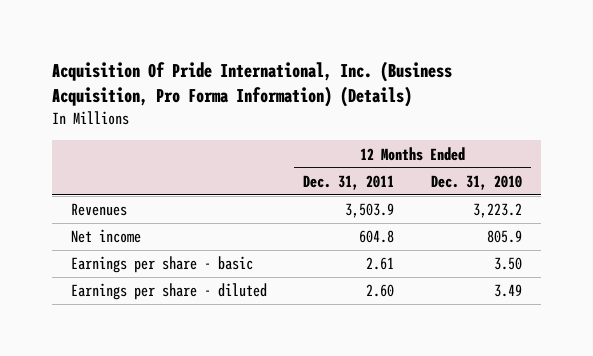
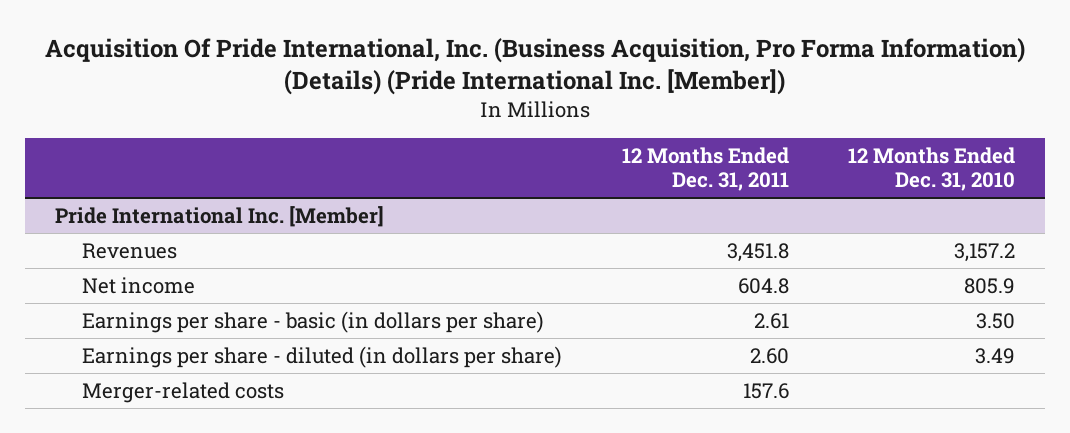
- Acquisition Of Pride International, Inc. (Business Acquisition, Pro Forma Information) (Details)
+ Acquisition Of Pride International, Inc. (Business Acquisition, Pro Forma Information) (Details) (Pride International Inc. [Member])
- Revenues | 3,503.9 | 3,223.2
+ Pride International Inc. [Member]
+ Revenues | 3,451.8 | 3,157.2
- Earnings per share - basic | 2.61 | 3.50
- Earnings per share - diluted | 2.60 | 3.49
+ Earnings per share - basic (in dollars per share) | 2.61 | 3.50
+ Earnings per share - diluted (in dollars per share) | 2.60 | 3.49
+ Merger-related costs | 157.6 |

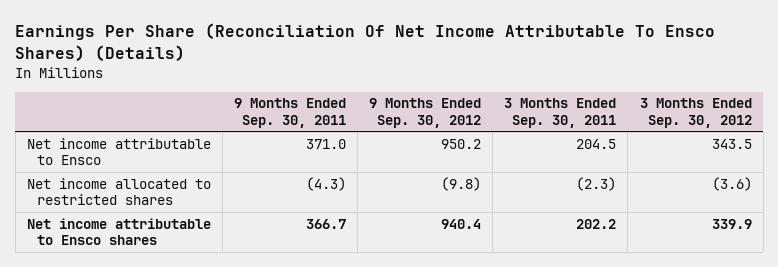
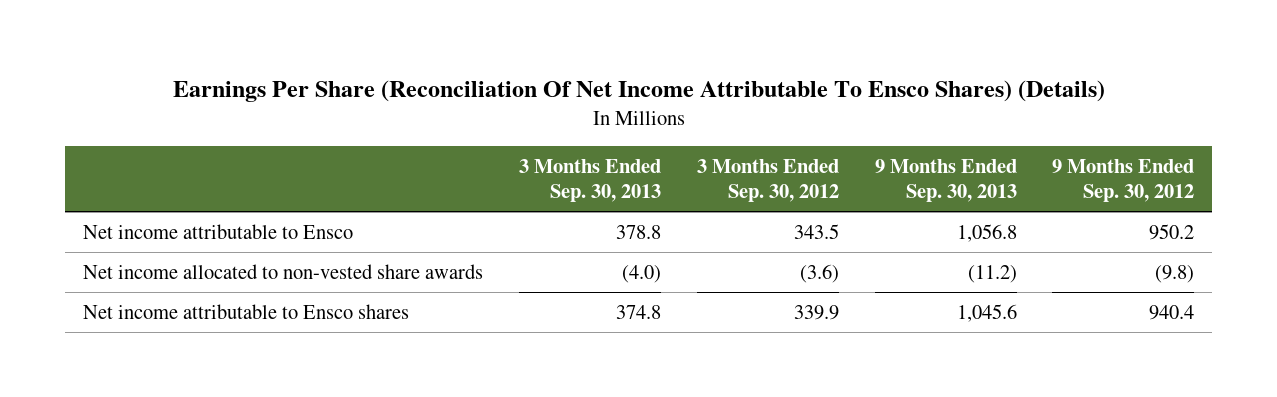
- | 9 Months Ended Sep. 30, 2011 | 9 Months Ended Sep. 30, 2012 | 3 Months Ended Sep. 30, 2011 | 3 Months Ended Sep. 30, 2012
+ | 3 Months Ended Sep. 30, 2013 | 3 Months Ended Sep. 30, 2012 | 9 Months Ended Sep. 30, 2013 | 9 Months Ended Sep. 30, 2012
- Net income allocated to restricted shares | (4.3) | (9.8) | (2.3) | (3.6)
+ Net income allocated to non-vested share awards | (4.0) | (3.6) | (11.2) | (9.8)

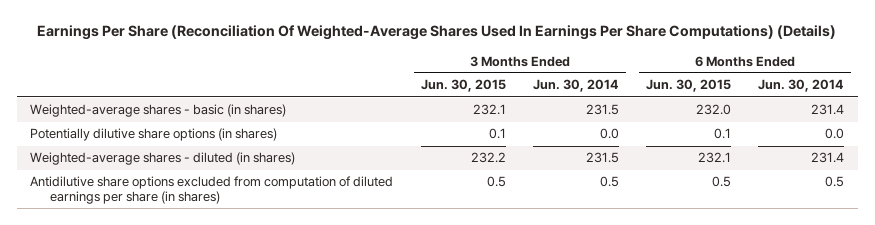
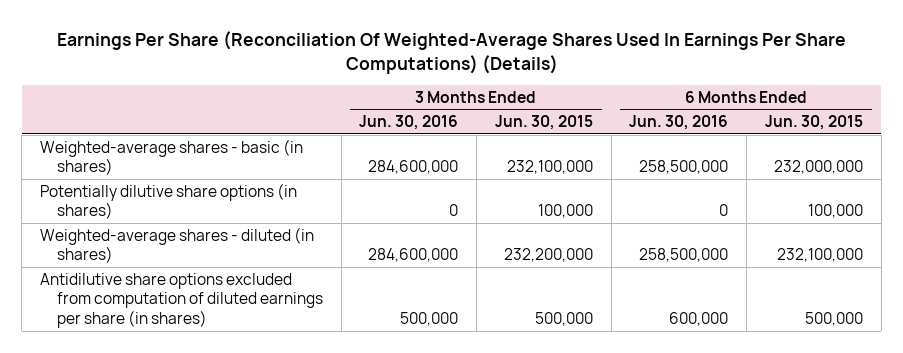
- | 3 Months Ended Jun. 30, 2015 | 3 Months Ended Jun. 30, 2014 | 6 Months Ended Jun. 30, 2015 | 6 Months Ended Jun. 30, 2014
+ | 3 Months Ended Jun. 30, 2016 | 3 Months Ended Jun. 30, 2015 | 6 Months Ended Jun. 30, 2016 | 6 Months Ended Jun. 30, 2015
- Weighted-average shares - basic (in shares) | 232.1 | 231.5 | 232.0 | 231.4
- Potentially dilutive share options (in shares) | 0.1 | 0.0 | 0.1 | 0.0
- Weighted-average shares - diluted (in shares) | 232.2 | 231.5 | 232.1 | 231.4
- Antidilutive share options excluded from computation of diluted earnings per share (in shares) | 0.5 | 0.5 | 0.5 | 0.5
+ Weighted-average shares - basic (in shares) | 284,600,000 | 232,100,000 | 258,500,000 | 232,000,000
+ Potentially dilutive share options (in shares) | 0 | 100,000 | 0 | 100,000
+ Weighted-average shares - diluted (in shares) | 284,600,000 | 232,200,000 | 258,500,000 | 232,100,000
+ Antidilutive share options excluded from computation of diluted earnings per share (in shares) | 500,000 | 500,000 | 600,000 | 500,000

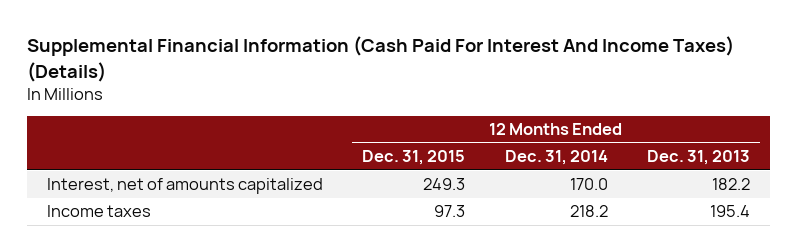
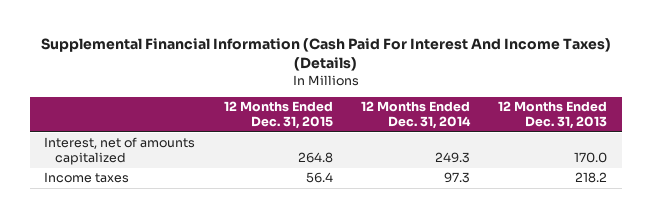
- Interest, net of amounts capitalized | 249.3 | 170.0 | 182.2
- Income taxes | 97.3 | 218.2 | 195.4
+ Interest, net of amounts capitalized | 264.8 | 249.3 | 170.0
+ Income taxes | 56.4 | 97.3 | 218.2

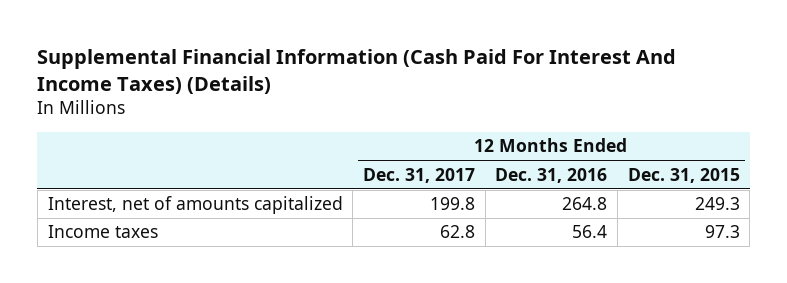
- | 12 Months Ended Dec. 31, 2015 | 12 Months Ended Dec. 31, 2014 | 12 Months Ended Dec. 31, 2013
+ | 12 Months Ended Dec. 31, 2017 | 12 Months Ended Dec. 31, 2016 | 12 Months Ended Dec. 31, 2015
- Interest, net of amounts capitalized | 264.8 | 249.3 | 170.0
- Income taxes | 56.4 | 97.3 | 218.2
+ Interest, net of amounts capitalized | 199.8 | 264.8 | 249.3
+ Income taxes | 62.8 | 56.4 | 97.3

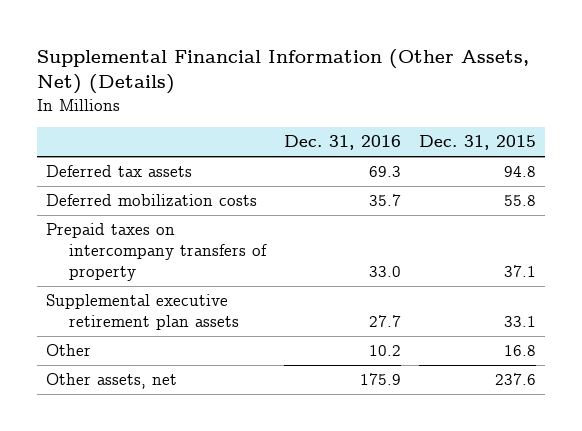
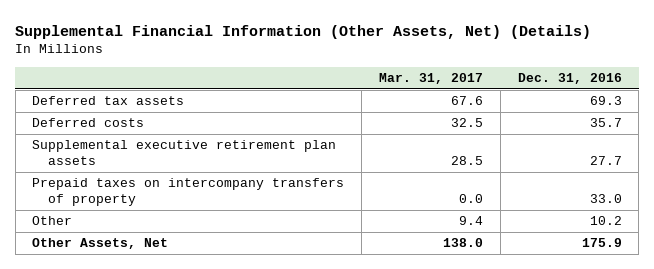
- | Dec. 31, 2016 | Dec. 31, 2015
+ | Mar. 31, 2017 | Dec. 31, 2016
- Deferred mobilization costs | 35.7 | 55.8
+ Deferred costs | 32.5 | 35.7
moved down: Prepaid taxes on intercompany transfers of property | 0.0 | 33.0
- Other assets, net | 175.9 | 237.6
+ Other Assets, Net | 138.0 | 175.9

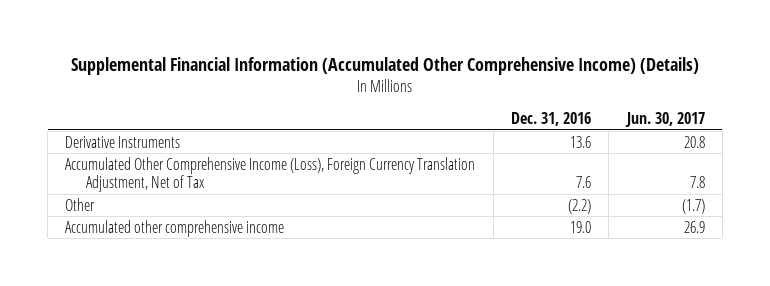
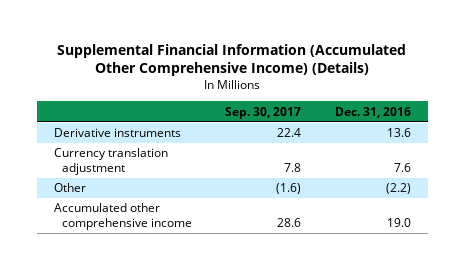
- | Dec. 31, 2016 | Jun. 30, 2017
+ | Sep. 30, 2017 | Dec. 31, 2016
- Derivative Instruments | 13.6 | 20.8
- Accumulated Other Comprehensive Income (Loss), Foreign Currency Translation Adjustment, Net of Tax | 7.6 | 7.8
+ Derivative instruments | 22.4 | 13.6
+ Currency translation adjustment | 7.8 | 7.6

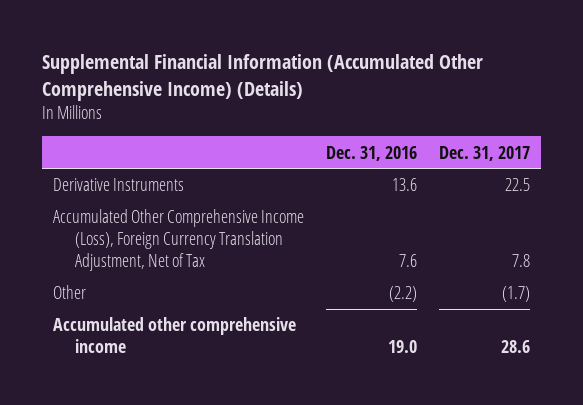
- | Sep. 30, 2017 | Dec. 31, 2016
+ | Dec. 31, 2016 | Dec. 31, 2017
- Derivative instruments | 22.4 | 13.6
- Currency translation adjustment | 7.8 | 7.6
+ Derivative Instruments | 13.6 | 22.5
+ Accumulated Other Comprehensive Income (Loss), Foreign Currency Translation Adjustment, Net of Tax | 7.6 | 7.8

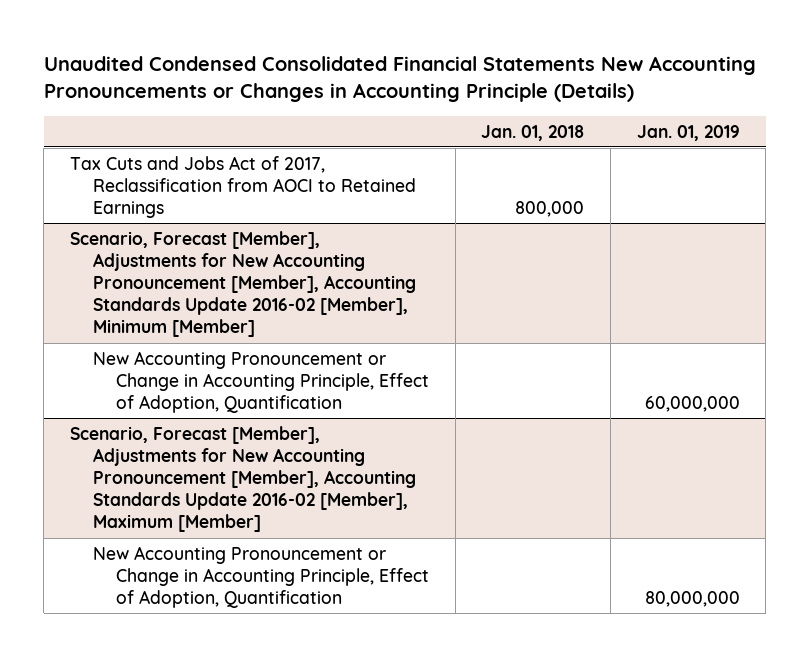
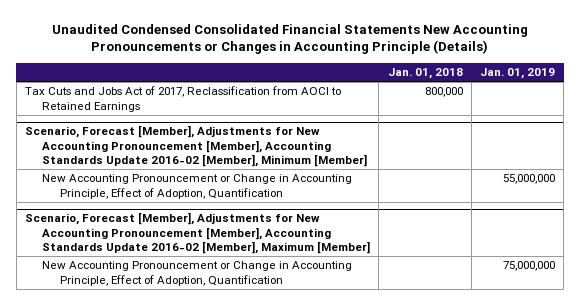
@ Scenario, Forecast [Member], Adjustments for New Accounting Pronouncement [Member], Accounting Standards Update 2016-02 [Member], Minimum [Member]
- New Accounting Pronouncement or Change in Accounting Principle, Effect of Adoption, Quantification | | 60,000,000
+ New Accounting Pronouncement or Change in Accounting Principle, Effect of Adoption, Quantification | | 55,000,000
@ Scenario, Forecast [Member], Adjustments for New Accounting Pronouncement [Member], Accounting Standards Update 2016-02 [Member], Maximum [Member]
- New Accounting Pronouncement or Change in Accounting Principle, Effect of Adoption, Quantification | | 80,000,000
+ New Accounting Pronouncement or Change in Accounting Principle, Effect of Adoption, Quantification | | 75,000,000

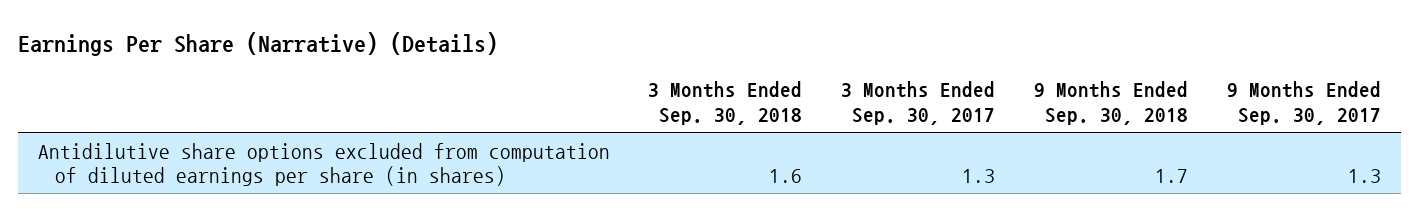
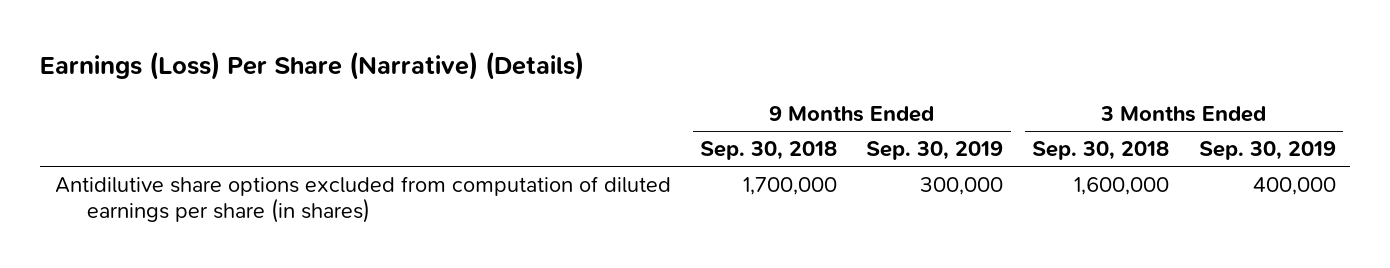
- Earnings Per Share (Narrative) (Details)
+ Earnings (Loss) Per Share (Narrative) (Details)
- | 3 Months Ended Sep. 30, 2018 | 3 Months Ended Sep. 30, 2017 | 9 Months Ended Sep. 30, 2018 | 9 Months Ended Sep. 30, 2017
+ | 9 Months Ended Sep. 30, 2018 | 9 Months Ended Sep. 30, 2019 | 3 Months Ended Sep. 30, 2018 | 3 Months Ended Sep. 30, 2019
- Antidilutive share options excluded from computation of diluted earnings per share (in shares) | 1.6 | 1.3 | 1.7 | 1.3
+ Antidilutive share options excluded from computation of diluted earnings per share (in shares) | 1,700,000 | 300,000 | 1,600,000 | 400,000

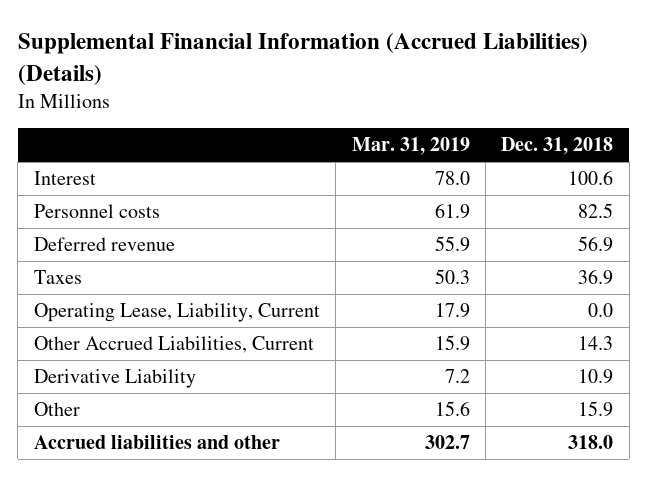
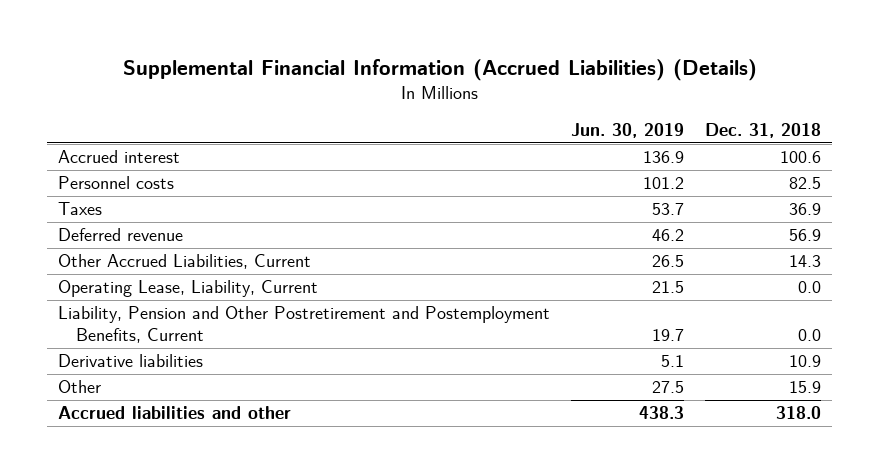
- | Mar. 31, 2019 | Dec. 31, 2018
+ | Jun. 30, 2019 | Dec. 31, 2018
- Interest | 78.0 | 100.6
+ Accrued interest | 136.9 | 100.6
moved down: Deferred revenue | 46.2 | 56.9
- Derivative Liability | 7.2 | 10.9
moved down: Operating Lease, Liability, Current | 21.5 | 0.0
+ Liability, Pension and Other Postretirement and Postemployment Benefits, Current | 19.7 | 0.0
+ Derivative liabilities | 5.1 | 10.9

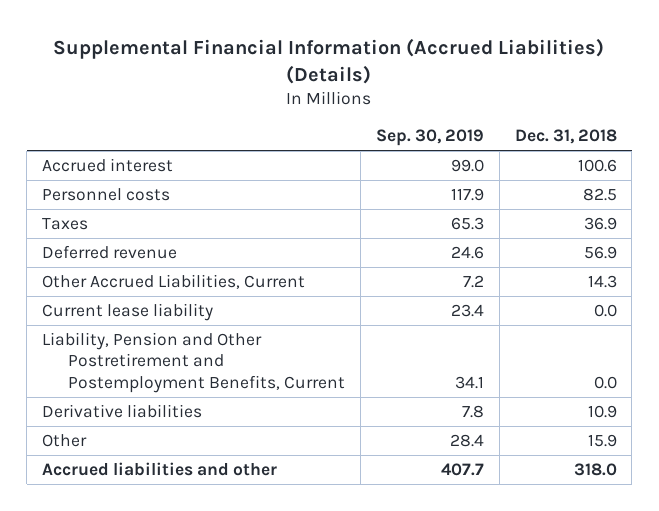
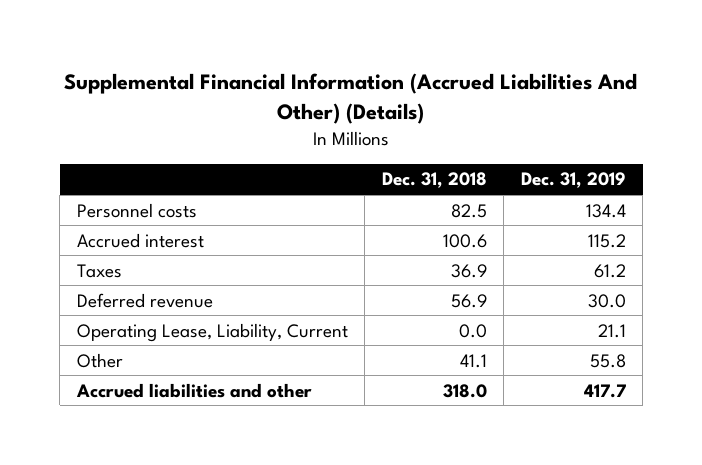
- Supplemental Financial Information (Accrued Liabilities) (Details)
+ Supplemental Financial Information (Accrued Liabilities And Other) (Details)
- | Sep. 30, 2019 | Dec. 31, 2018
+ | Dec. 31, 2018 | Dec. 31, 2019
moved down: Accrued interest | 100.6 | 115.2
- Other Accrued Liabilities, Current | 7.2 | 14.3
- Current lease liability | 23.4 | 0.0
- Liability, Pension and Other Postretirement and Postemployment Benefits, Current | 34.1 | 0.0
- Derivative liabilities | 7.8 | 10.9
- Other | 28.4 | 15.9
+ Operating Lease, Liability, Current | 0.0 | 21.1
+ Other | 41.1 | 55.8

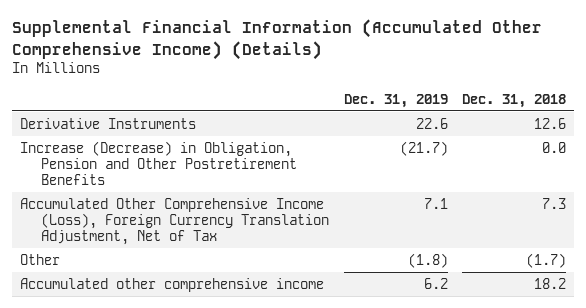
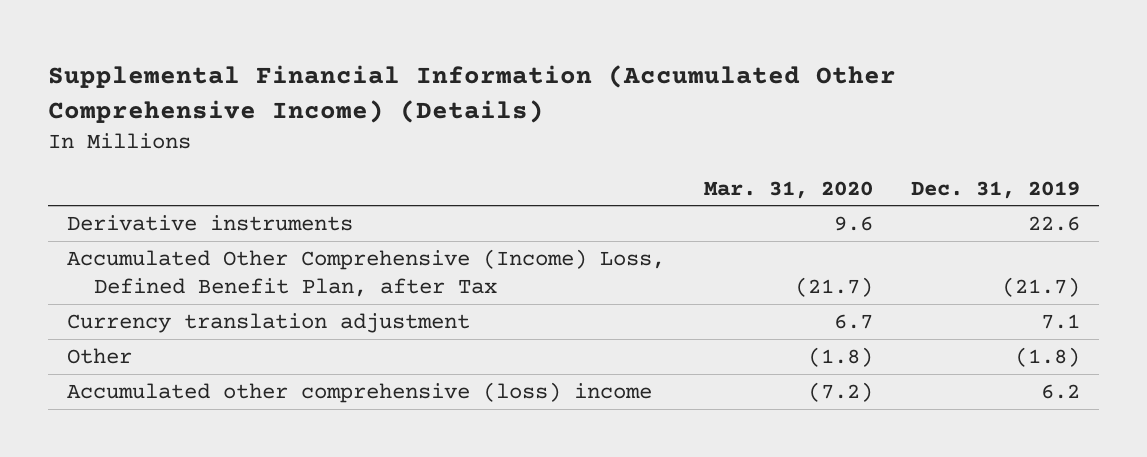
- | Dec. 31, 2019 | Dec. 31, 2018
+ | Mar. 31, 2020 | Dec. 31, 2019
- Derivative Instruments | 22.6 | 12.6
- Increase (Decrease) in Obligation, Pension and Other Postretirement Benefits | (21.7) | 0.0
- Accumulated Other Comprehensive Income (Loss), Foreign Currency Translation Adjustment, Net of Tax | 7.1 | 7.3
+ Derivative instruments | 9.6 | 22.6
+ Accumulated Other Comprehensive (Income) Loss, Defined Benefit Plan, after Tax | (21.7) | (21.7)
+ Currency translation adjustment | 6.7 | 7.1
- Accumulated other comprehensive income | 6.2 | 18.2
+ Accumulated other comprehensive (loss) income | (7.2) | 6.2

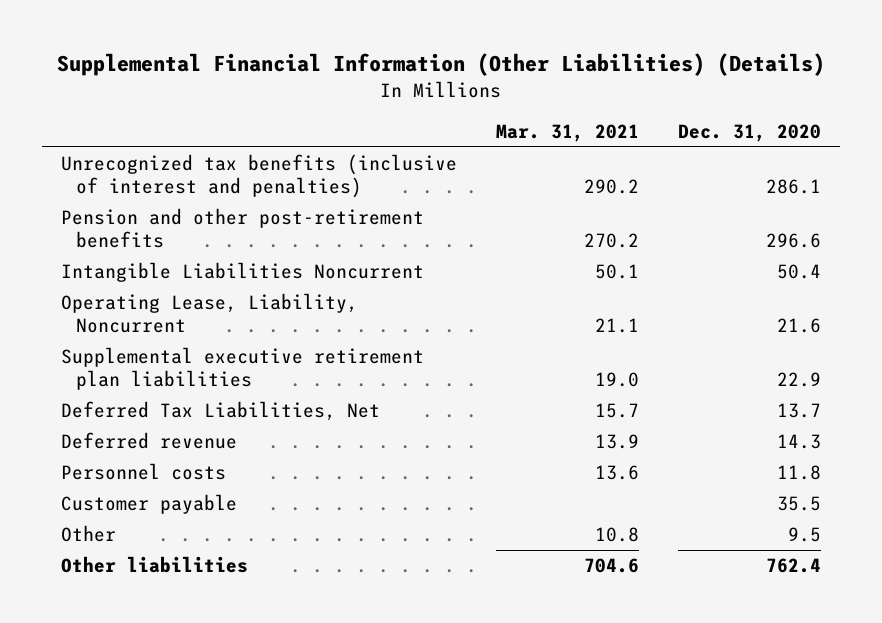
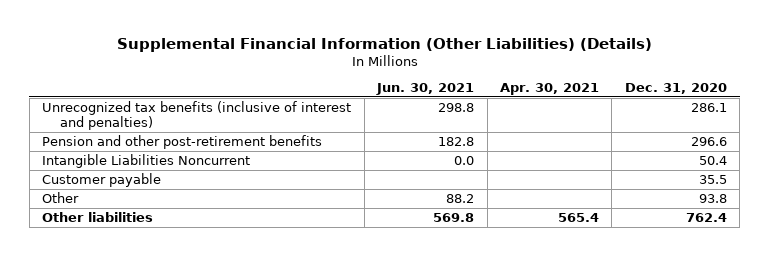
- | Mar. 31, 2021 | Dec. 31, 2020
+ | Jun. 30, 2021 | Apr. 30, 2021 | Dec. 31, 2020
- Operating Lease, Liability, Noncurrent | 21.1 | 21.6
- Supplemental executive retirement plan liabilities | 19.0 | 22.9
- Deferred Tax Liabilities, Net | 15.7 | 13.7
- Deferred revenue | 13.9 | 14.3
- Personnel costs | 13.6 | 11.8
- Other | 10.8 | 9.5
+ Other | 88.2 | | 93.8

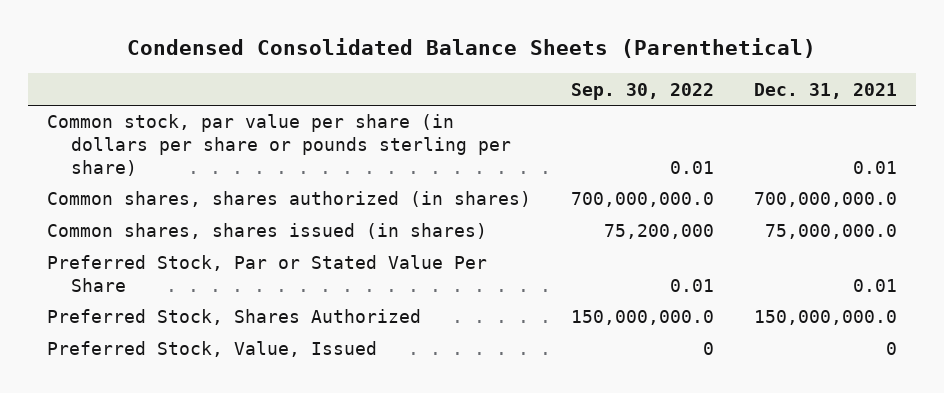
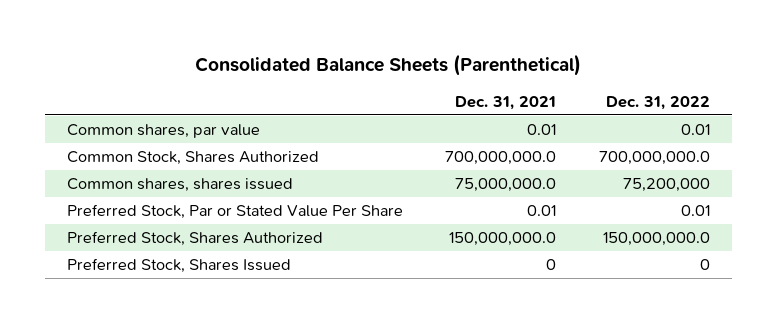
- Condensed Consolidated Balance Sheets (Parenthetical)
+ Consolidated Balance Sheets (Parenthetical)
- | Sep. 30, 2022 | Dec. 31, 2021
+ | Dec. 31, 2021 | Dec. 31, 2022
- Common stock, par value per share (in dollars per share or pounds sterling per share) | 0.01 | 0.01
- Common shares, shares authorized (in shares) | 700,000,000.0 | 700,000,000.0
- Common shares, shares issued (in shares) | 75,200,000 | 75,000,000.0
+ Common shares, par value | 0.01 | 0.01
+ Common Stock, Shares Authorized | 700,000,000.0 | 700,000,000.0
+ Common shares, shares issued | 75,000,000.0 | 75,200,000
- Preferred Stock, Value, Issued | 0 | 0
+ Preferred Stock, Shares Issued | 0 | 0

